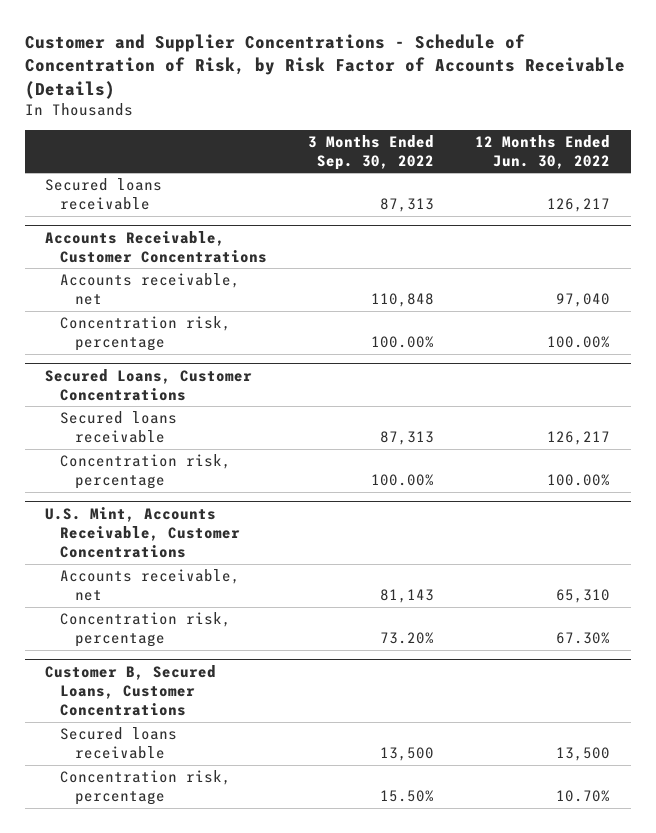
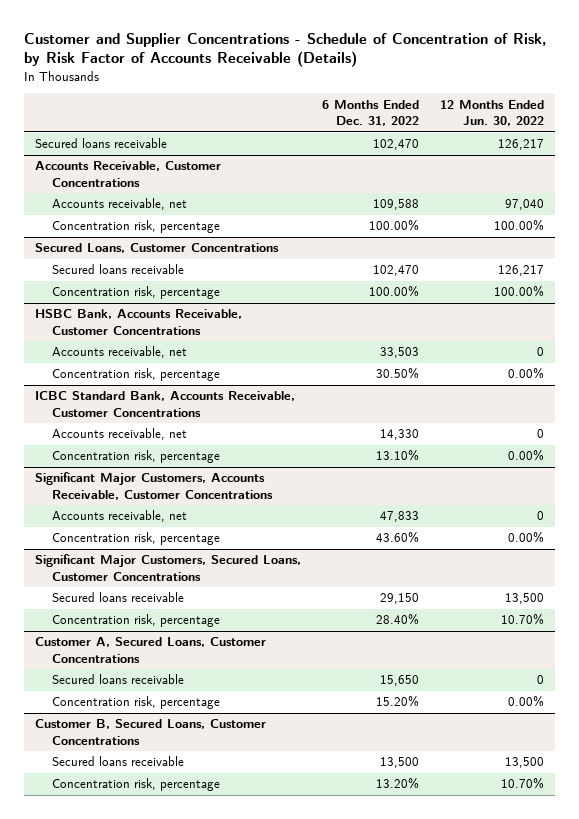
- | 3 Months Ended Sep. 30, 2022 | 12 Months Ended Jun. 30, 2022
+ | 6 Months Ended Dec. 31, 2022 | 12 Months Ended Jun. 30, 2022
- U.S. Mint, Accounts Receivable, Customer Concentrations
- Accounts receivable, net | 81,143 | 65,310
- Concentration risk, percentage | 73.20% | 67.30%
+ HSBC Bank, Accounts Receivable, Customer Concentrations
+ Accounts receivable, net | 33,503 | 0
+ Concentration risk, percentage | 30.50% | 0.00%
+ ICBC Standard Bank, Accounts Receivable, Customer Concentrations
+ Accounts receivable, net | 14,330 | 0
+ Concentration risk, percentage | 13.10% | 0.00%
+ Significant Major Customers, Accounts Receivable, Customer Concentrations
+ Accounts receivable, net | 47,833 | 0
+ Concentration risk, percentage | 43.60% | 0.00%
+ Significant Major Customers, Secured Loans, Customer Concentrations
+ Secured loans receivable | 29,150 | 13,500
+ Concentration risk, percentage | 28.40% | 10.70%
+ Customer A, Secured Loans, Customer Concentrations
+ Secured loans receivable | 15,650 | 0
+ Concentration risk, percentage | 15.20% | 0.00%

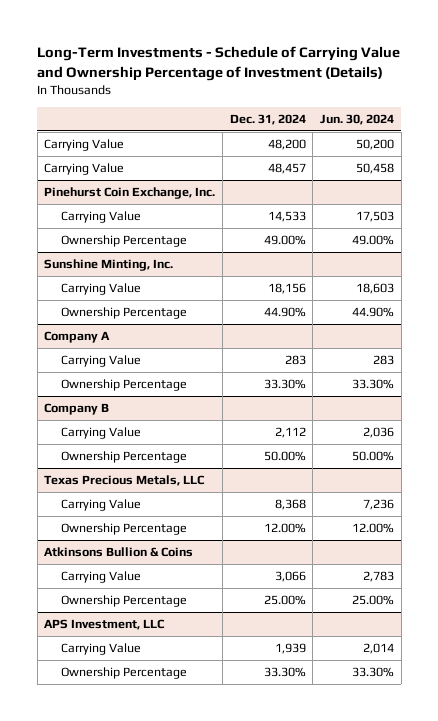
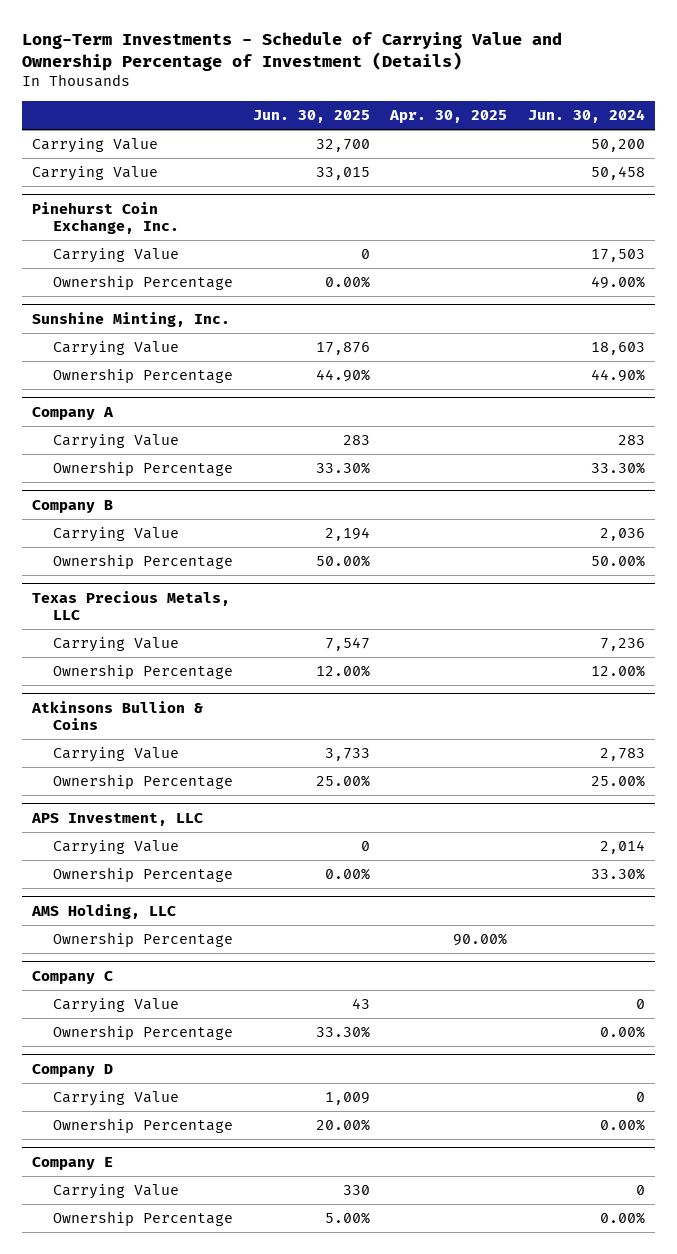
- | Dec. 31, 2024 | Jun. 30, 2024
+ | Jun. 30, 2025 | Apr. 30, 2025 | Jun. 30, 2024
+ AMS Holding, LLC
+ Ownership Percentage | | 90.00% |
+ Company C
+ Carrying Value | 43 | | 0
+ Ownership Percentage | 33.30% | | 0.00%
+ Company D
+ Carrying Value | 1,009 | | 0
+ Ownership Percentage | 20.00% | | 0.00%
+ Company E
+ Carrying Value | 330 | | 0
+ Ownership Percentage | 5.00% | | 0.00%

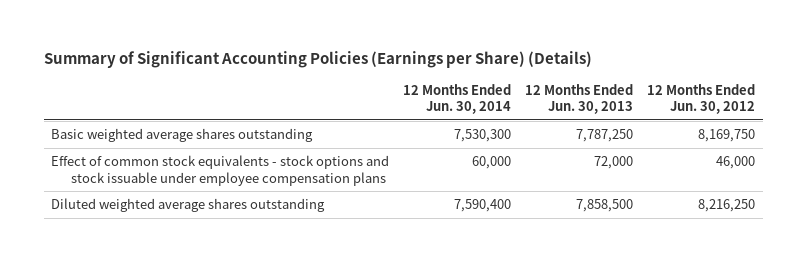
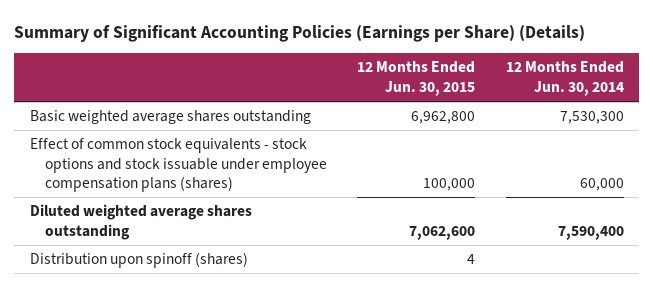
- | 12 Months Ended Jun. 30, 2014 | 12 Months Ended Jun. 30, 2013 | 12 Months Ended Jun. 30, 2012
+ | 12 Months Ended Jun. 30, 2015 | 12 Months Ended Jun. 30, 2014
- Effect of common stock equivalents - stock options and stock issuable under employee compensation plans | 60,000 | 72,000 | 46,000
+ Effect of common stock equivalents - stock options and stock issuable under employee compensation plans (shares) | 100,000 | 60,000
+ Distribution upon spinoff (shares) | 4 |

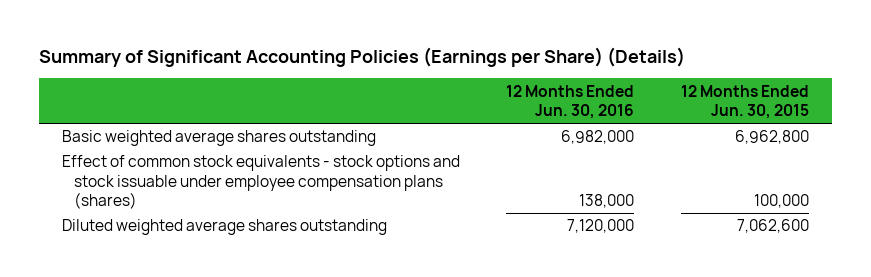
- | 12 Months Ended Jun. 30, 2015 | 12 Months Ended Jun. 30, 2014
+ | 12 Months Ended Jun. 30, 2016 | 12 Months Ended Jun. 30, 2015
- Distribution upon spinoff (shares) | 4 |

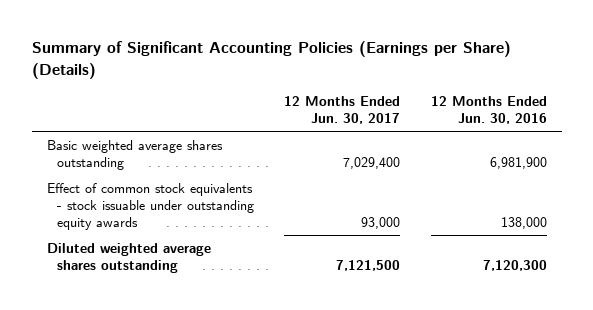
- | 12 Months Ended Jun. 30, 2016 | 12 Months Ended Jun. 30, 2015
+ | 12 Months Ended Jun. 30, 2017 | 12 Months Ended Jun. 30, 2016
- Basic weighted average shares outstanding | 6,982,000 | 6,962,800
- Effect of common stock equivalents - stock options and stock issuable under employee compensation plans (shares) | 138,000 | 100,000
- Diluted weighted average shares outstanding | 7,120,000 | 7,062,600
+ Basic weighted average shares outstanding | 7,029,400 | 6,981,900
+ Effect of common stock equivalents - stock issuable under outstanding equity awards | 93,000 | 138,000
+ Diluted weighted average shares outstanding | 7,121,500 | 7,120,300

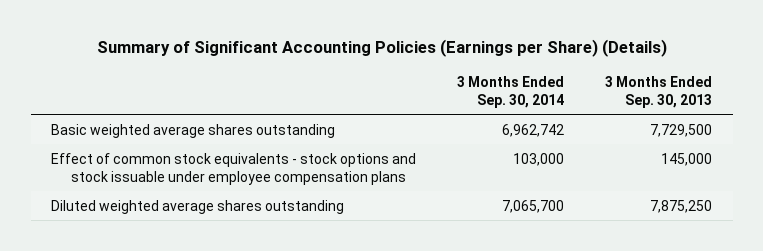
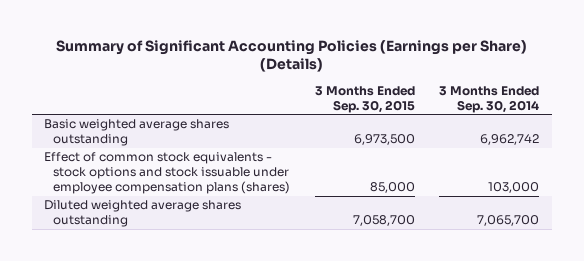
- | 3 Months Ended Sep. 30, 2014 | 3 Months Ended Sep. 30, 2013
+ | 3 Months Ended Sep. 30, 2015 | 3 Months Ended Sep. 30, 2014
- Effect of common stock equivalents - stock options and stock issuable under employee compensation plans | 103,000 | 145,000
+ Effect of common stock equivalents - stock options and stock issuable under employee compensation plans (shares) | 85,000 | 103,000

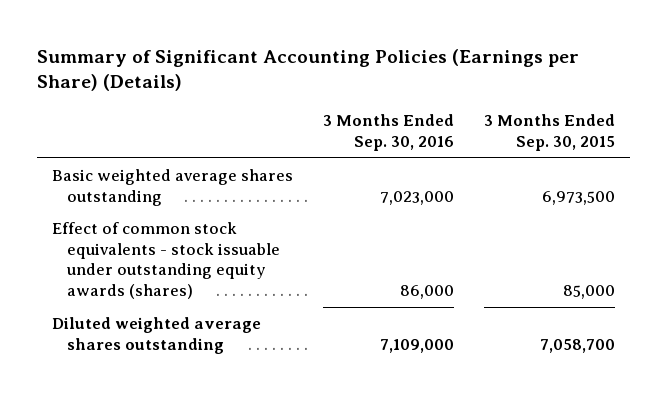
- | 3 Months Ended Sep. 30, 2015 | 3 Months Ended Sep. 30, 2014
+ | 3 Months Ended Sep. 30, 2016 | 3 Months Ended Sep. 30, 2015
- Effect of common stock equivalents - stock options and stock issuable under employee compensation plans (shares) | 85,000 | 103,000
+ Effect of common stock equivalents - stock issuable under outstanding equity awards (shares) | 86,000 | 85,000

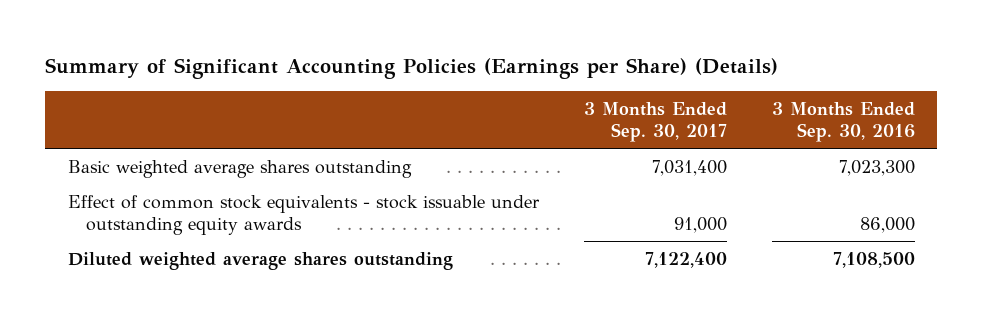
- | 3 Months Ended Sep. 30, 2016 | 3 Months Ended Sep. 30, 2015
+ | 3 Months Ended Sep. 30, 2017 | 3 Months Ended Sep. 30, 2016
- Basic weighted average shares outstanding | 7,023,000 | 6,973,500
- Effect of common stock equivalents - stock issuable under outstanding equity awards (shares) | 86,000 | 85,000
- Diluted weighted average shares outstanding | 7,109,000 | 7,058,700
+ Basic weighted average shares outstanding | 7,031,400 | 7,023,300
+ Effect of common stock equivalents - stock issuable under outstanding equity awards | 91,000 | 86,000
+ Diluted weighted average shares outstanding | 7,122,400 | 7,108,500

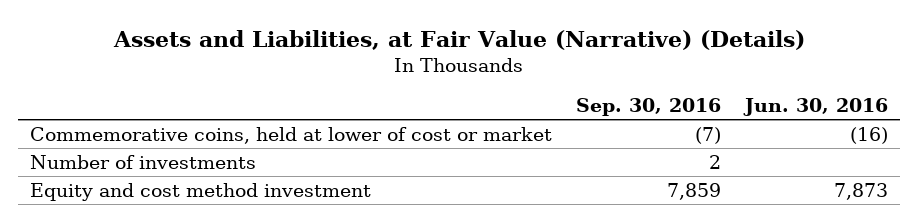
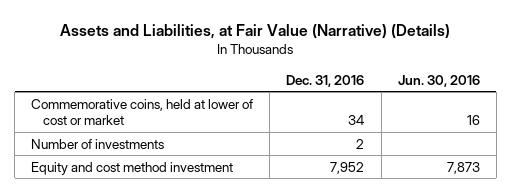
- | Sep. 30, 2016 | Jun. 30, 2016
+ | Dec. 31, 2016 | Jun. 30, 2016
- Commemorative coins, held at lower of cost or market | (7) | (16)
+ Commemorative coins, held at lower of cost or market | 34 | 16

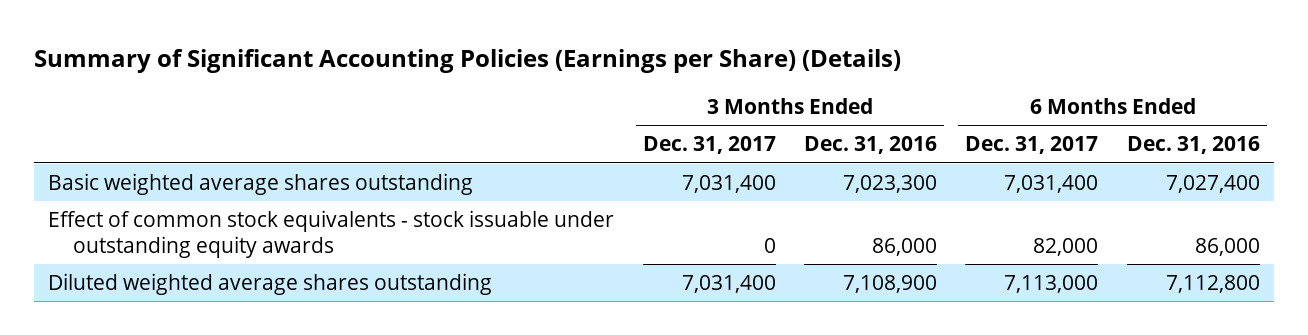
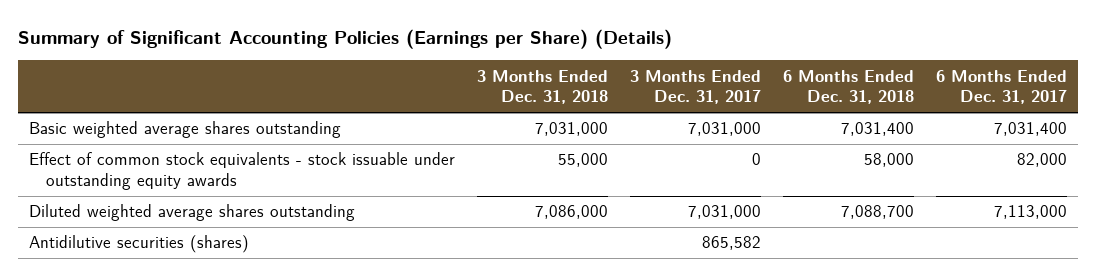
- | 3 Months Ended Dec. 31, 2017 | 3 Months Ended Dec. 31, 2016 | 6 Months Ended Dec. 31, 2017 | 6 Months Ended Dec. 31, 2016
+ | 3 Months Ended Dec. 31, 2018 | 3 Months Ended Dec. 31, 2017 | 6 Months Ended Dec. 31, 2018 | 6 Months Ended Dec. 31, 2017
- Basic weighted average shares outstanding | 7,031,400 | 7,023,300 | 7,031,400 | 7,027,400
+ Basic weighted average shares outstanding | 7,031,000 | 7,031,000 | 7,031,400 | 7,031,400
- Diluted weighted average shares outstanding | 7,031,400 | 7,108,900 | 7,113,000 | 7,112,800
+ Diluted weighted average shares outstanding | 7,086,000 | 7,031,000 | 7,088,700 | 7,113,000
+ Antidilutive securities (shares) | | 865,582 | |

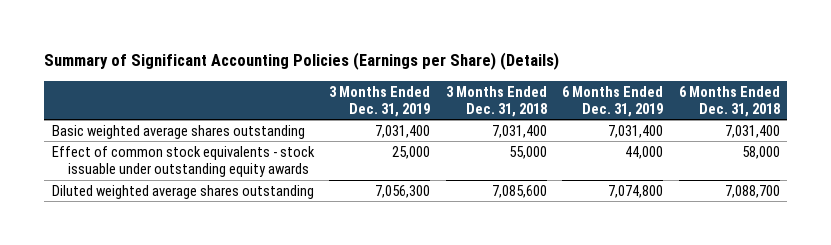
- | 3 Months Ended Dec. 31, 2018 | 3 Months Ended Dec. 31, 2017 | 6 Months Ended Dec. 31, 2018 | 6 Months Ended Dec. 31, 2017
+ | 3 Months Ended Dec. 31, 2019 | 3 Months Ended Dec. 31, 2018 | 6 Months Ended Dec. 31, 2019 | 6 Months Ended Dec. 31, 2018
- Basic weighted average shares outstanding | 7,031,000 | 7,031,000 | 7,031,400 | 7,031,400
+ Basic weighted average shares outstanding | 7,031,400 | 7,031,400 | 7,031,400 | 7,031,400
- Diluted weighted average shares outstanding | 7,086,000 | 7,031,000 | 7,088,700 | 7,113,000
- Antidilutive securities (shares) | | 865,582 | |
+ Diluted weighted average shares outstanding | 7,056,300 | 7,085,600 | 7,074,800 | 7,088,700

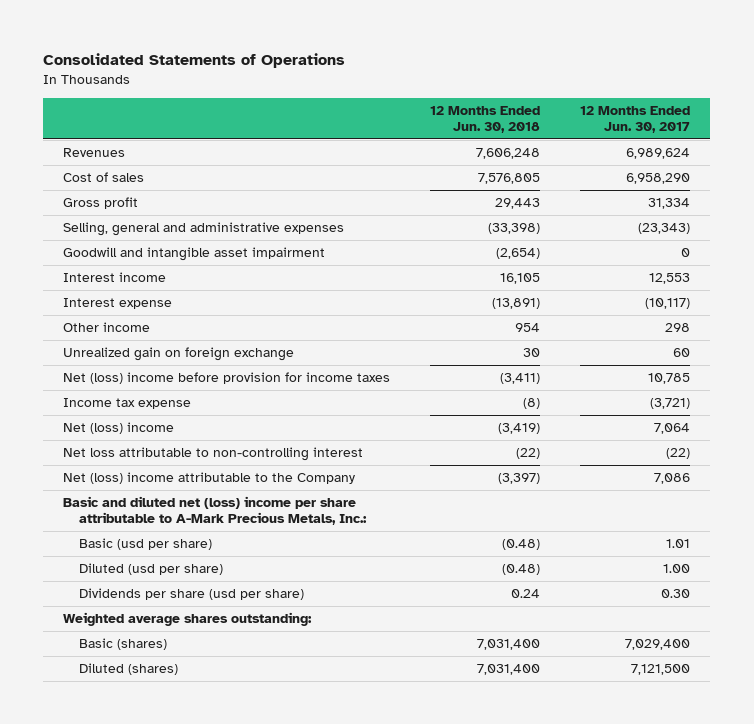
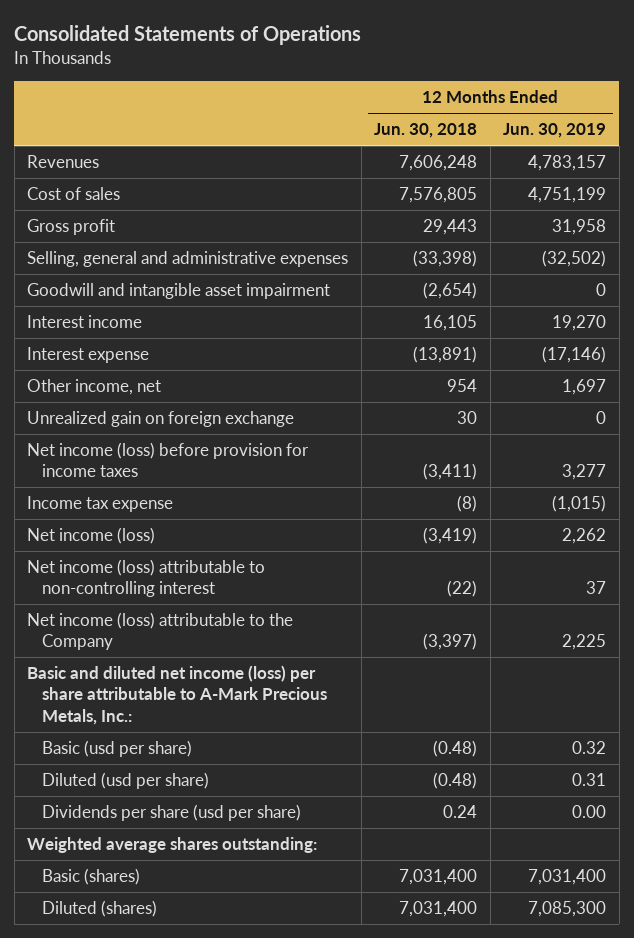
- | 12 Months Ended Jun. 30, 2018 | 12 Months Ended Jun. 30, 2017
+ | 12 Months Ended Jun. 30, 2018 | 12 Months Ended Jun. 30, 2019
- Other income | 954 | 298
+ Other income, net | 954 | 1,697
- Net (loss) income before provision for income taxes | (3,411) | 10,785
+ Net income (loss) before provision for income taxes | (3,411) | 3,277
- Net (loss) income | (3,419) | 7,064
- Net loss attributable to non-controlling interest | (22) | (22)
- Net (loss) income attributable to the Company | (3,397) | 7,086
- Basic and diluted net (loss) income per share attributable to A-Mark Precious Metals, Inc.:
+ Net income (loss) | (3,419) | 2,262
+ Net income (loss) attributable to non-controlling interest | (22) | 37
+ Net income (loss) attributable to the Company | (3,397) | 2,225
+ Basic and diluted net income (loss) per share attributable to A-Mark Precious Metals, Inc.:

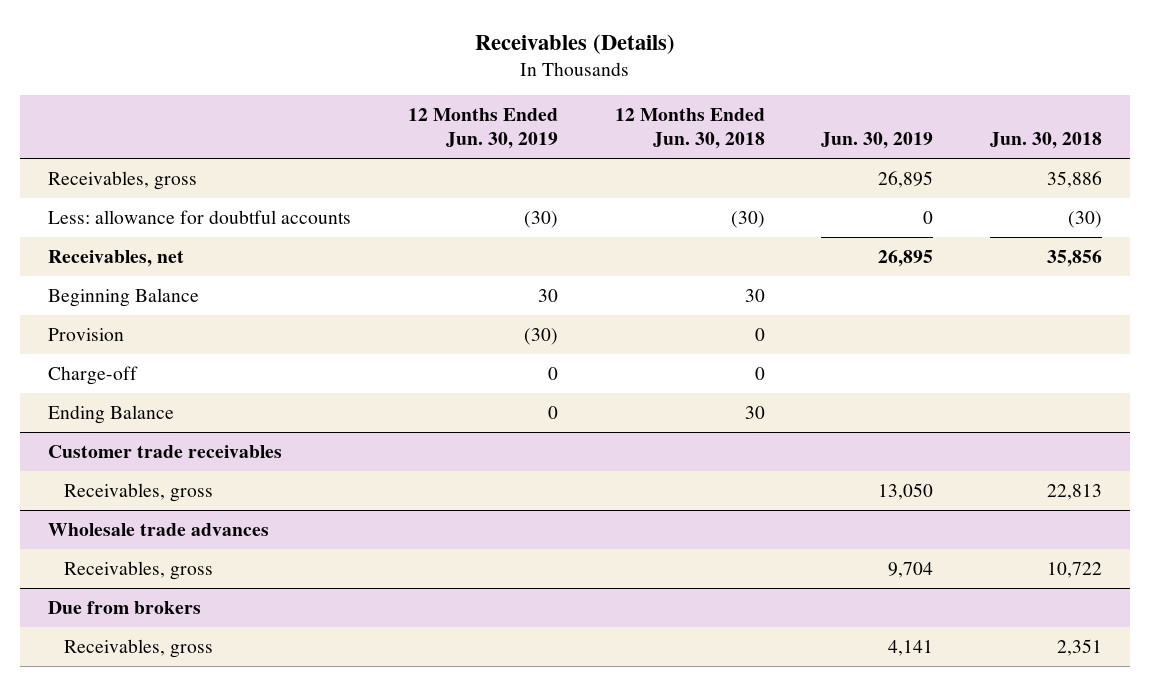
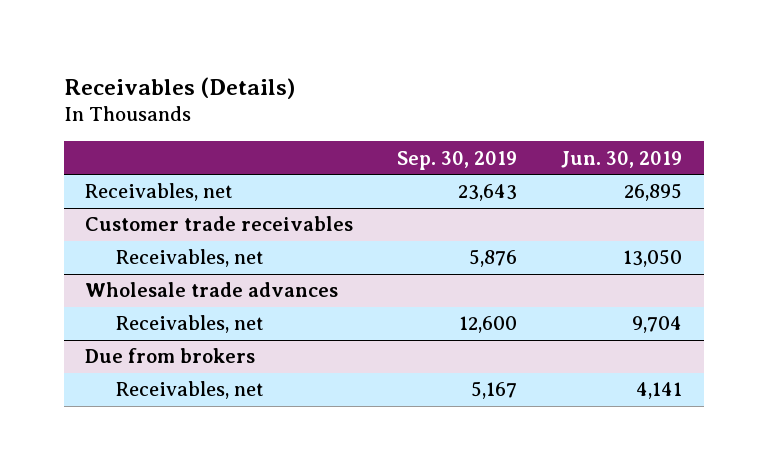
- | 12 Months Ended Jun. 30, 2019 | 12 Months Ended Jun. 30, 2018 | Jun. 30, 2019 | Jun. 30, 2018
+ | Sep. 30, 2019 | Jun. 30, 2019
- Receivables, gross | | | 26,895 | 35,886
- Less: allowance for doubtful accounts | (30) | (30) | 0 | (30)
- Beginning Balance | 30 | 30 | |
- Provision | (30) | 0 | |
- Charge-off | 0 | 0 | |
- Ending Balance | 0 | 30 | |
@ Customer trade receivables
- Receivables, gross | | | 13,050 | 22,813
+ Receivables, net | 5,876 | 13,050
@ Wholesale trade advances
- Receivables, gross | | | 9,704 | 10,722
+ Receivables, net | 12,600 | 9,704
@ Due from brokers
- Receivables, gross | | | 4,141 | 2,351
+ Receivables, net | 5,167 | 4,141

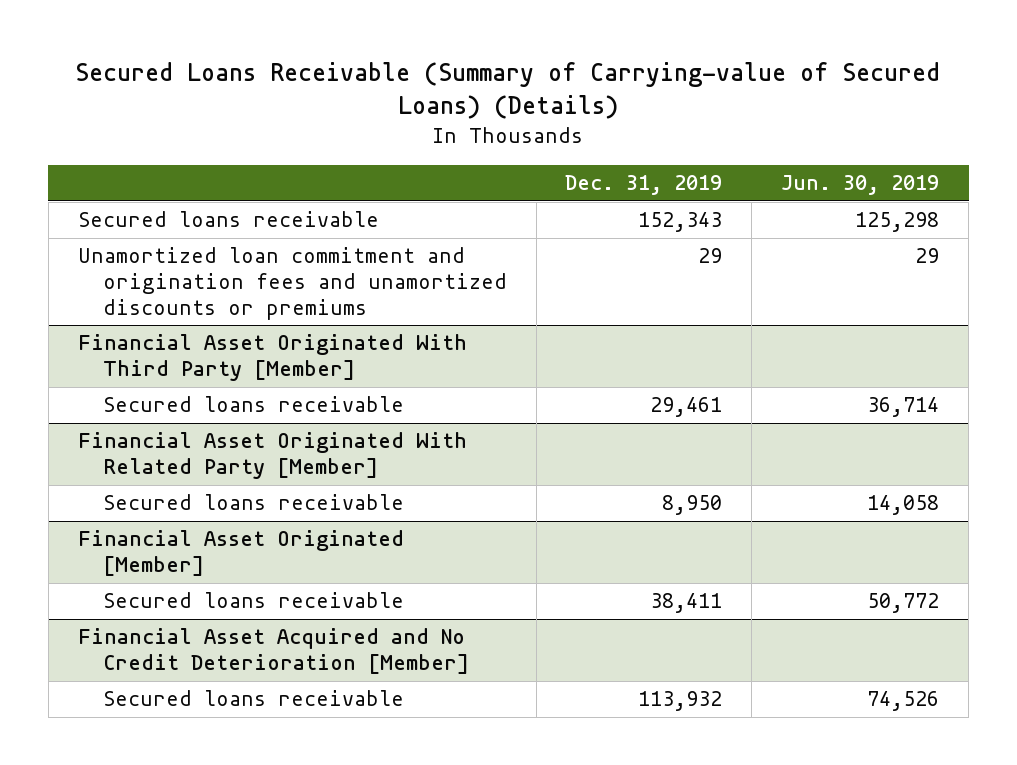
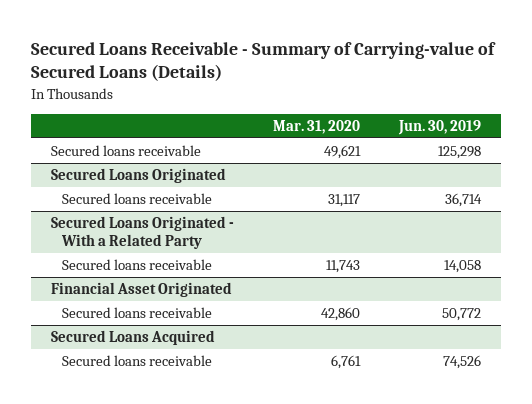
- Secured Loans Receivable (Summary of Carrying-value of Secured Loans) (Details)
+ Secured Loans Receivable - Summary of Carrying-value of Secured Loans (Details)
- | Dec. 31, 2019 | Jun. 30, 2019
+ | Mar. 31, 2020 | Jun. 30, 2019
- Unamortized loan commitment and origination fees and unamortized discounts or premiums | 29 | 29
- Financial Asset Originated With Third Party [Member]
+ Secured Loans Originated
- Financial Asset Originated With Related Party [Member]
+ Secured Loans Originated - With a Related Party
- Financial Asset Originated [Member]
+ Financial Asset Originated
- Financial Asset Acquired and No Credit Deterioration [Member]
+ Secured Loans Acquired

